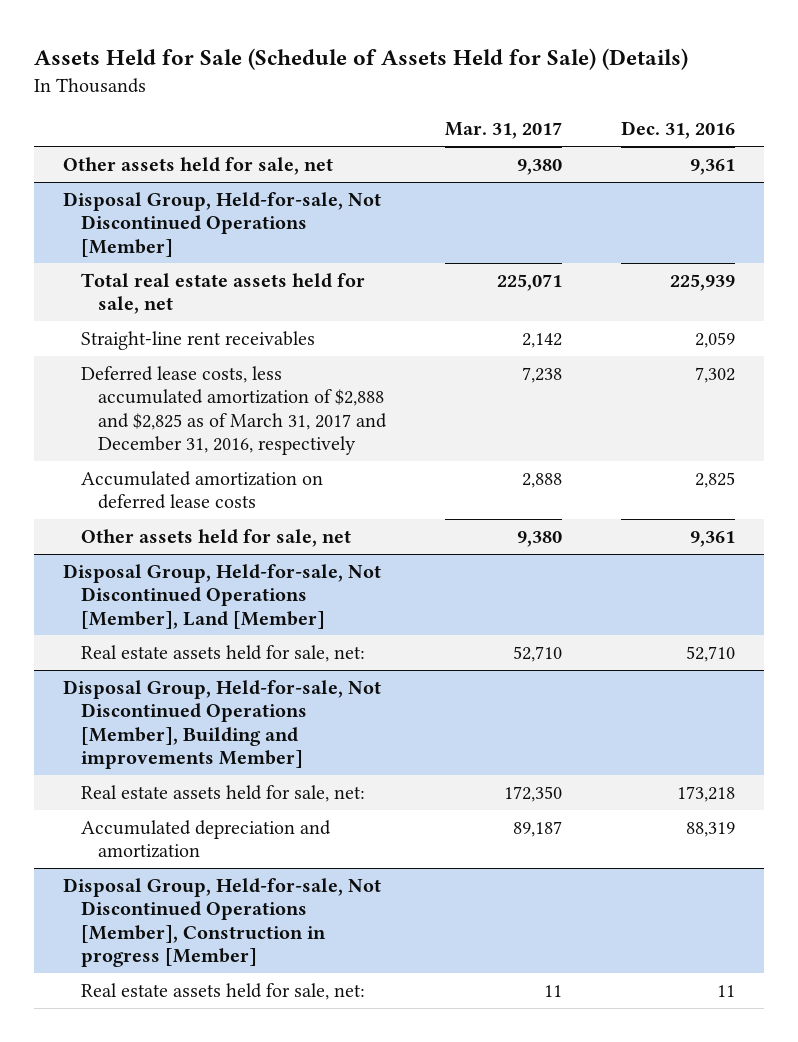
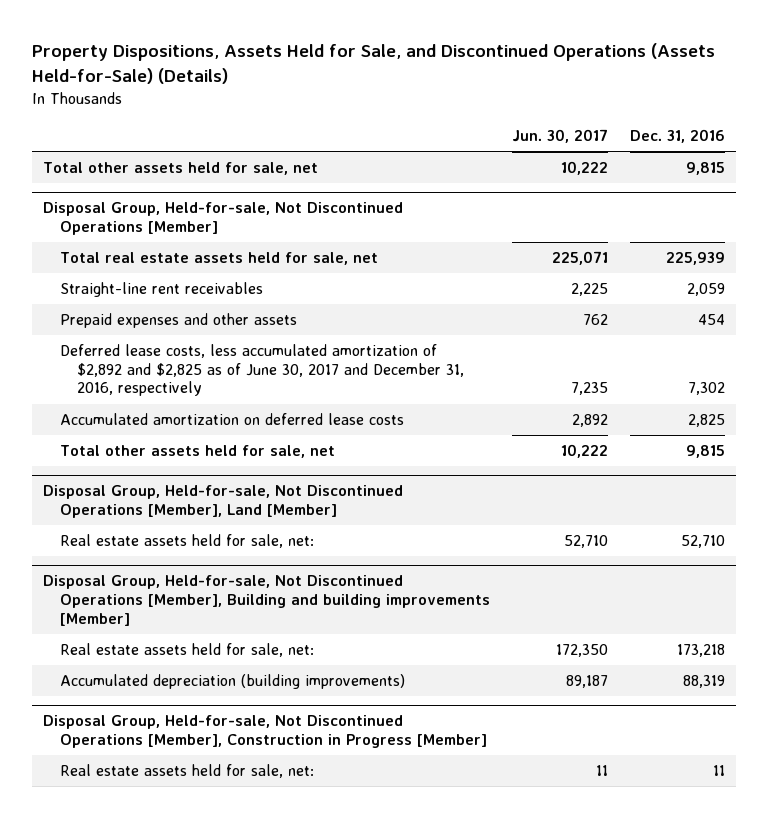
- Assets Held for Sale (Schedule of Assets Held for Sale) (Details)
+ Property Dispositions, Assets Held for Sale, and Discontinued Operations (Assets Held-for-Sale) (Details)
- | Mar. 31, 2017 | Dec. 31, 2016
+ | Jun. 30, 2017 | Dec. 31, 2016
- Other assets held for sale, net | 9,380 | 9,361
+ Total other assets held for sale, net | 10,222 | 9,815
@ Disposal Group, Held-for-sale, Not Discontinued Operations [Member]
- Deferred lease costs, less accumulated amortization of $2,888 and $2,825 as of March 31, 2017 and December 31, 2016, respectively | 7,238 | 7,302
+ Prepaid expenses and other assets | 762 | 454
+ Deferred lease costs, less accumulated amortization of $2,892 and $2,825 as of June 30, 2017 and December 31, 2016, respectively | 7,235 | 7,302
- Other assets held for sale, net | 9,380 | 9,361
+ Total other assets held for sale, net | 10,222 | 9,815
- Disposal Group, Held-for-sale, Not Discontinued Operations [Member], Building and improvements Member]
+ Disposal Group, Held-for-sale, Not Discontinued Operations [Member], Building and building improvements [Member]
- Accumulated depreciation and amortization | 89,187 | 88,319
- Disposal Group, Held-for-sale, Not Discontinued Operations [Member], Construction in progress [Member]
+ Accumulated depreciation (building improvements) | 89,187 | 88,319
+ Disposal Group, Held-for-sale, Not Discontinued Operations [Member], Construction in Progress [Member]

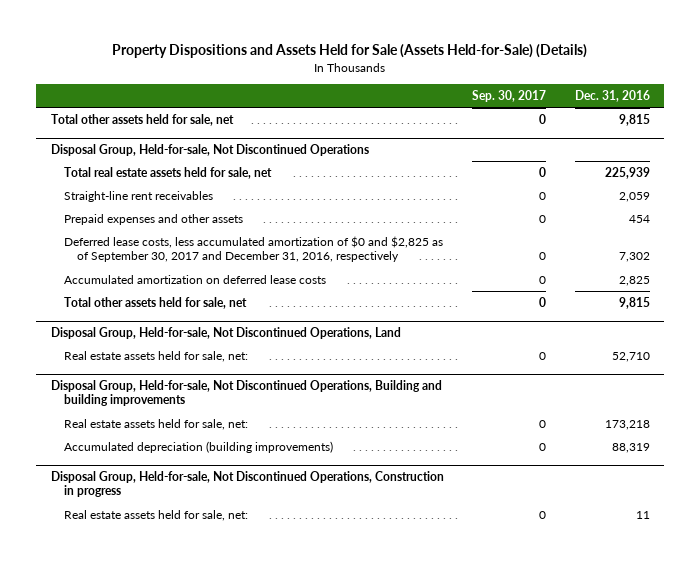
- Property Dispositions, Assets Held for Sale, and Discontinued Operations (Assets Held-for-Sale) (Details)
+ Property Dispositions and Assets Held for Sale (Assets Held-for-Sale) (Details)
- | Jun. 30, 2017 | Dec. 31, 2016
+ | Sep. 30, 2017 | Dec. 31, 2016
- Disposal Group, Held-for-sale, Not Discontinued Operations [Member]
+ Disposal Group, Held-for-sale, Not Discontinued Operations
- Deferred lease costs, less accumulated amortization of $2,892 and $2,825 as of June 30, 2017 and December 31, 2016, respectively | 7,235 | 7,302
+ Deferred lease costs, less accumulated amortization of $0 and $2,825 as of September 30, 2017 and December 31, 2016, respectively | 0 | 7,302
- Disposal Group, Held-for-sale, Not Discontinued Operations [Member], Land [Member]
+ Disposal Group, Held-for-sale, Not Discontinued Operations, Land
- Disposal Group, Held-for-sale, Not Discontinued Operations [Member], Building and building improvements [Member]
+ Disposal Group, Held-for-sale, Not Discontinued Operations, Building and building improvements
- Disposal Group, Held-for-sale, Not Discontinued Operations [Member], Construction in Progress [Member]
+ Disposal Group, Held-for-sale, Not Discontinued Operations, Construction in progress

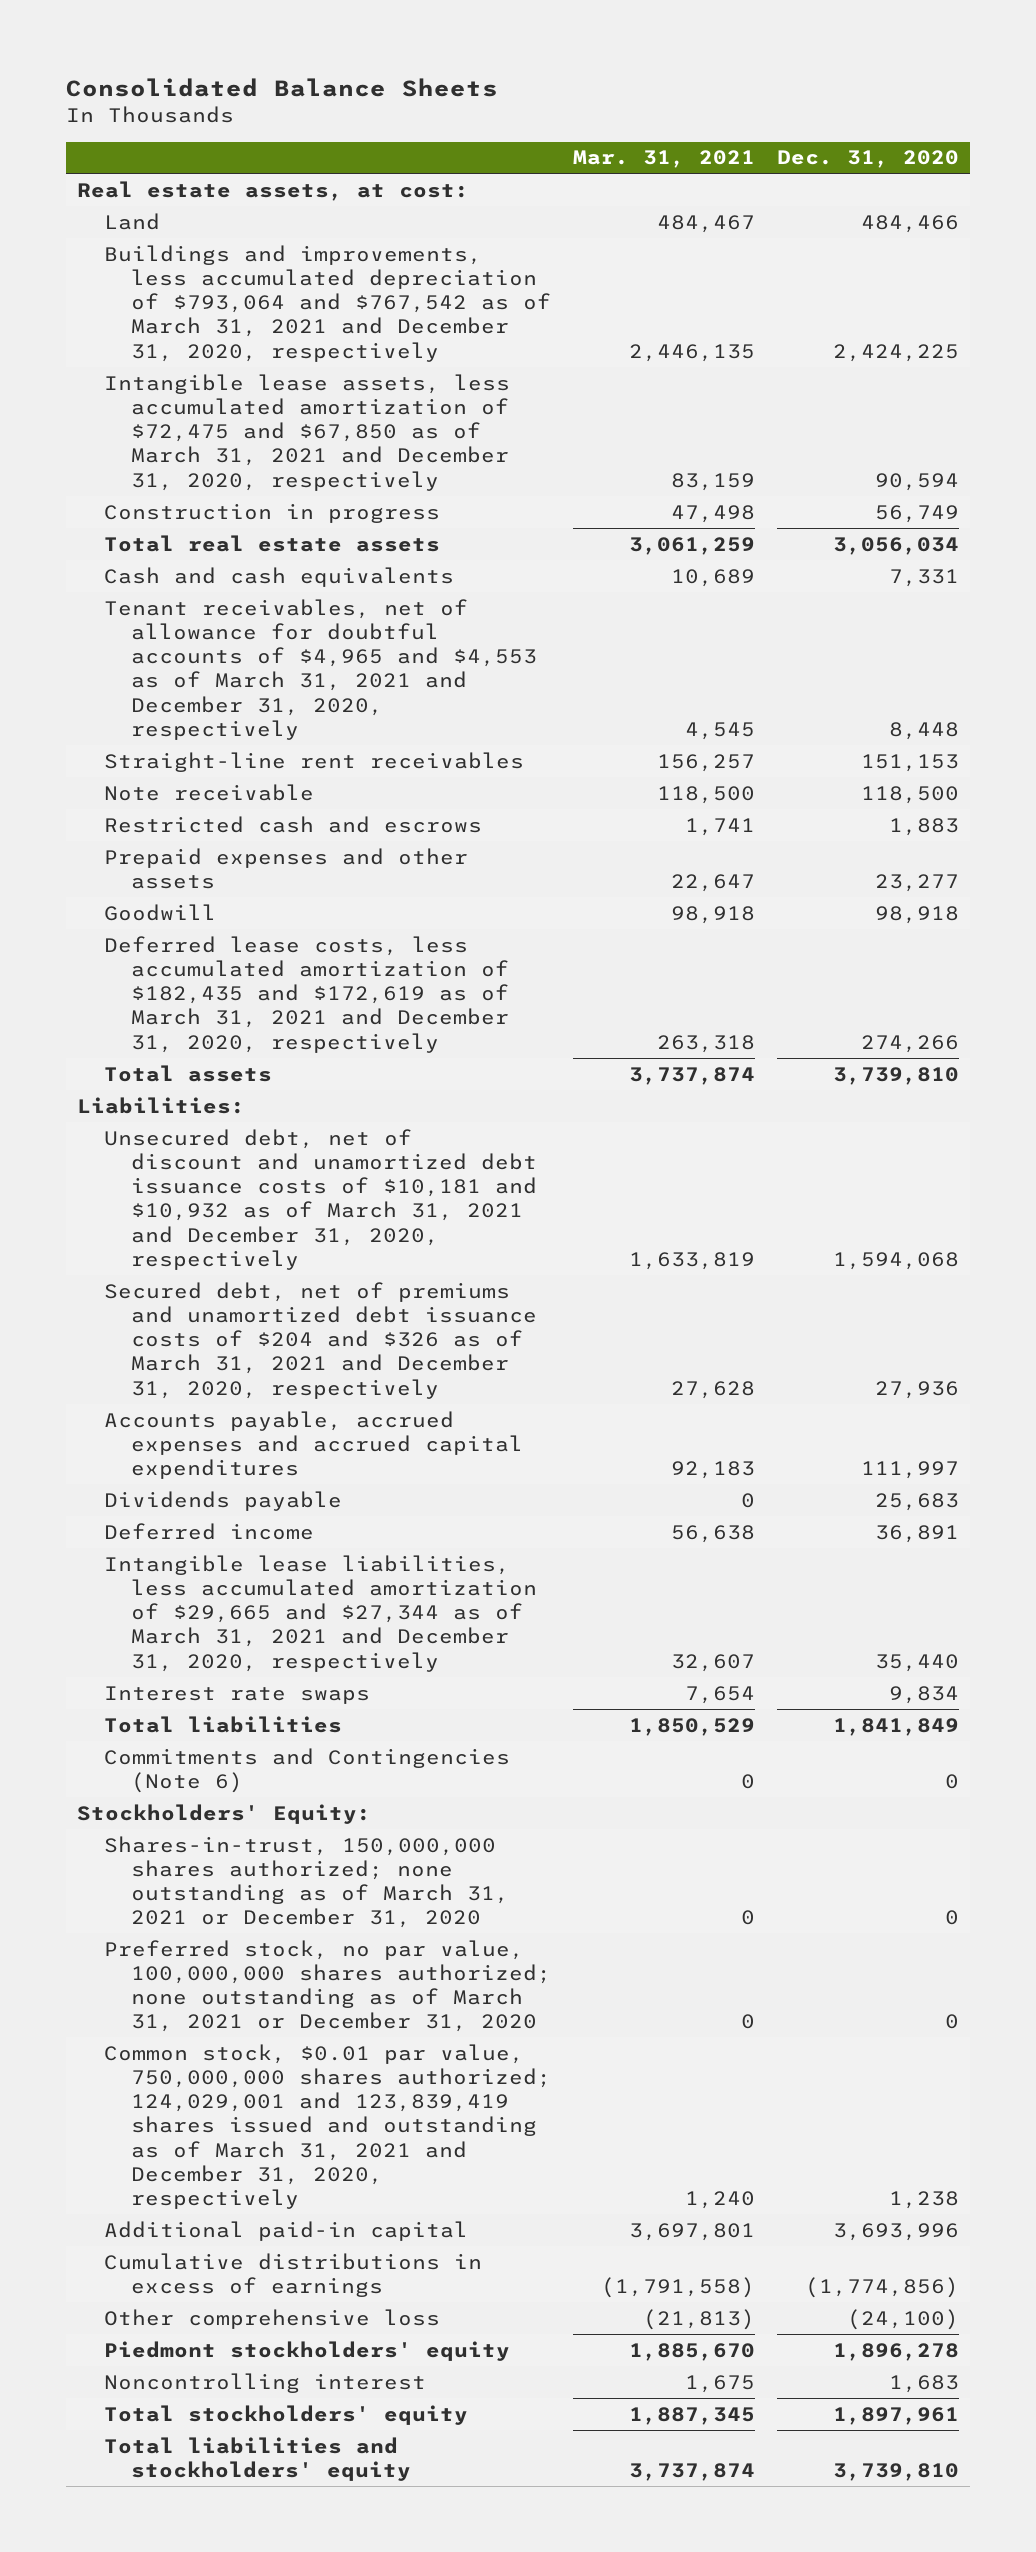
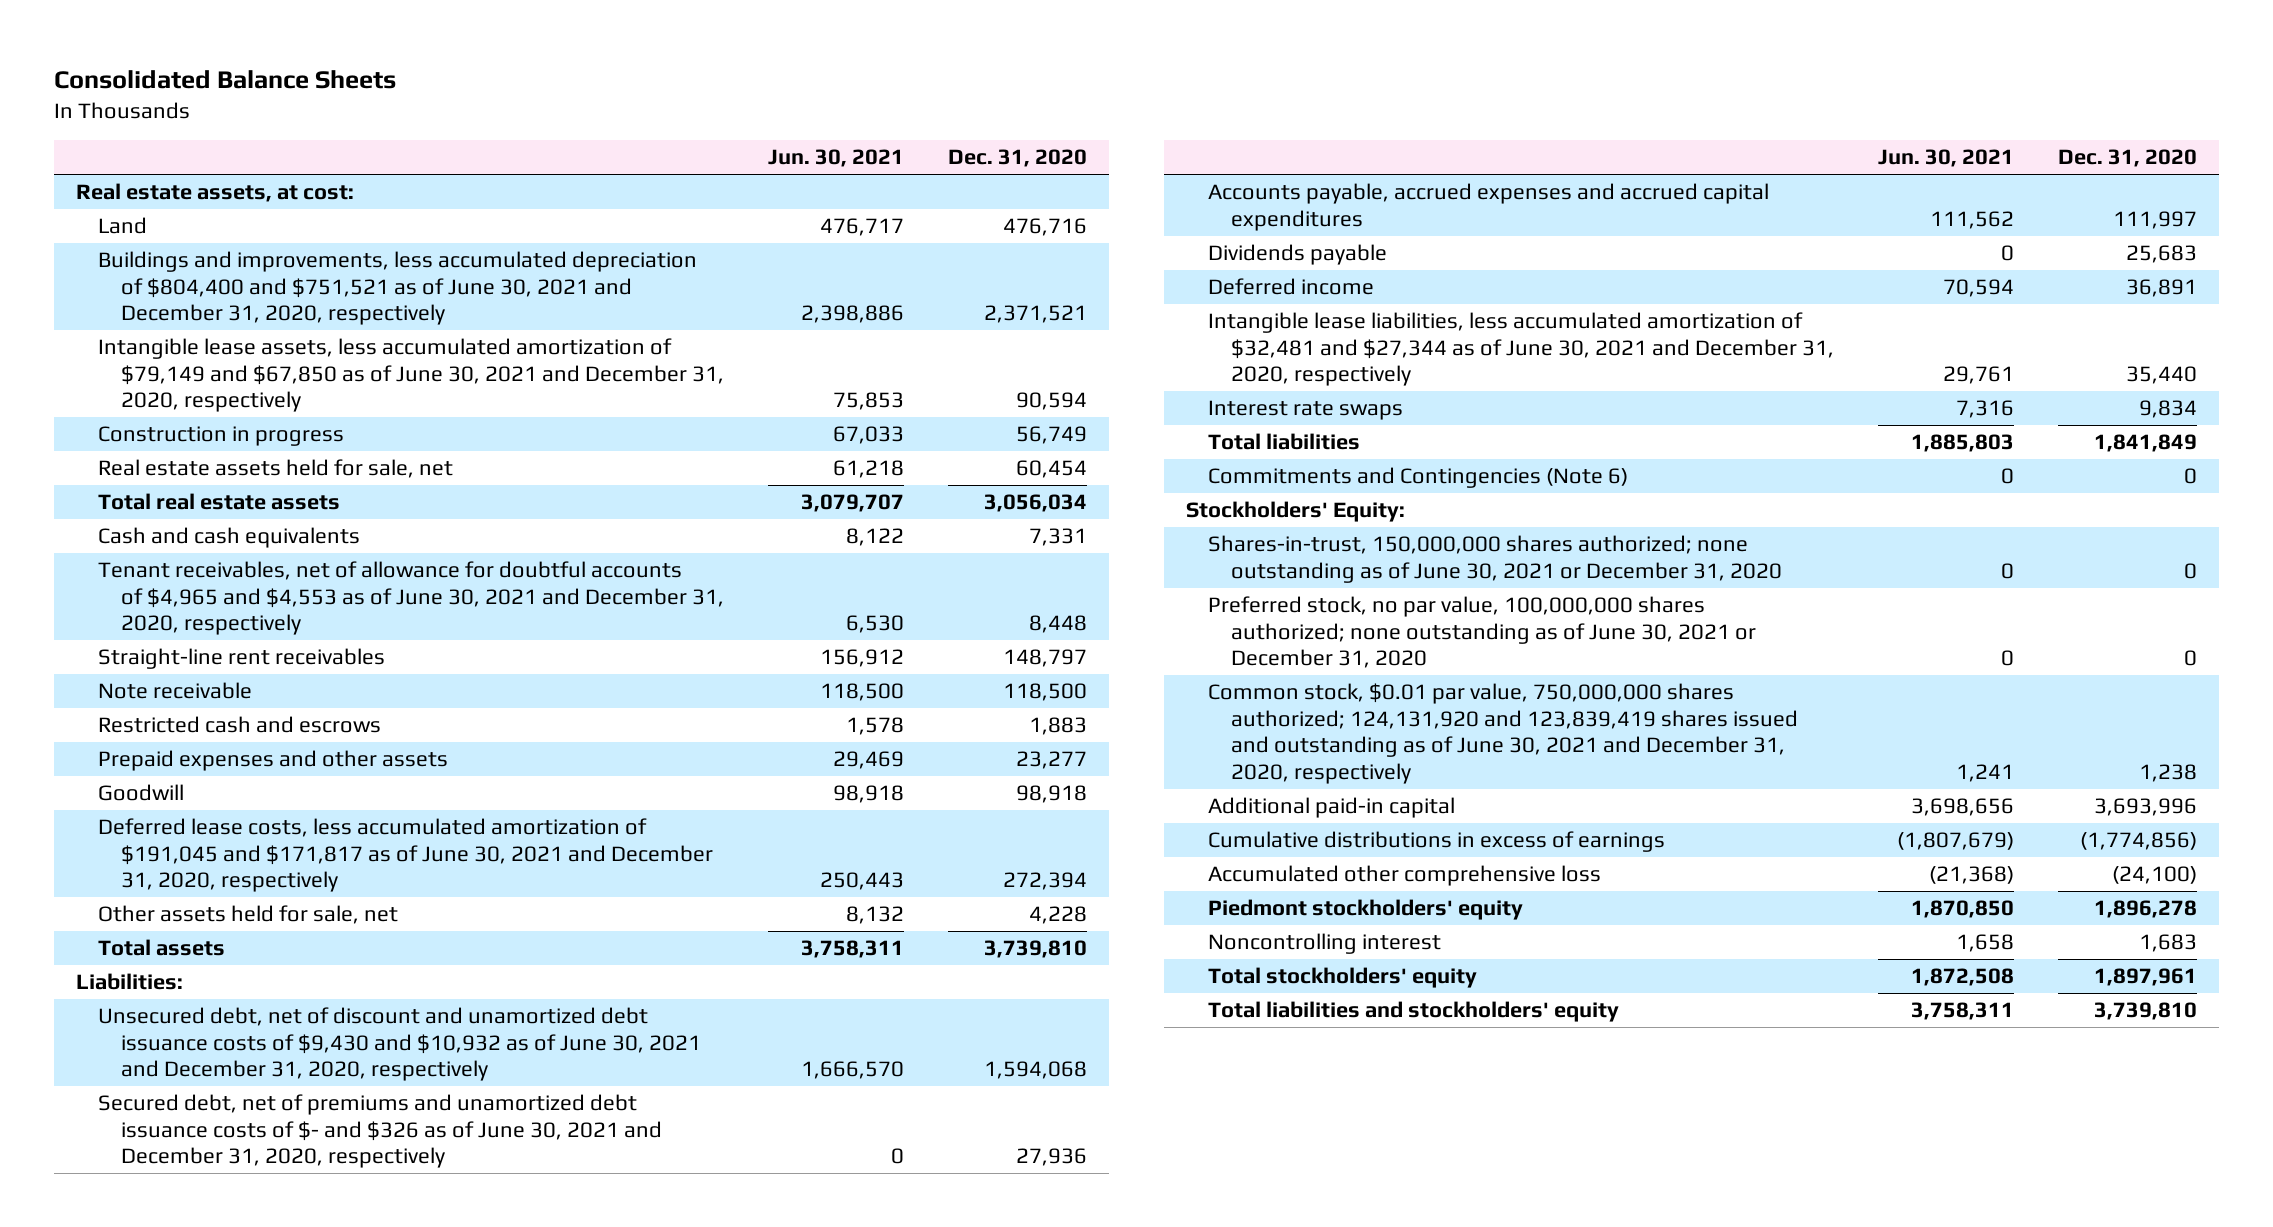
- | Mar. 31, 2021 | Dec. 31, 2020
+ | Jun. 30, 2021 | Dec. 31, 2020
- Land | 484,467 | 484,466
- Buildings and improvements, less accumulated depreciation of $793,064 and $767,542 as of March 31, 2021 and December 31, 2020, respectively | 2,446,135 | 2,424,225
- Intangible lease assets, less accumulated amortization of $72,475 and $67,850 as of March 31, 2021 and December 31, 2020, respectively | 83,159 | 90,594
+ Land | 476,717 | 476,716
+ Buildings and improvements, less accumulated depreciation of $804,400 and $751,521 as of June 30, 2021 and December 31, 2020, respectively | 2,398,886 | 2,371,521
+ Intangible lease assets, less accumulated amortization of $79,149 and $67,850 as of June 30, 2021 and December 31, 2020, respectively | 75,853 | 90,594
+ Real estate assets held for sale, net | 61,218 | 60,454
- Tenant receivables, net of allowance for doubtful accounts of $4,965 and $4,553 as of March 31, 2021 and December 31, 2020, respectively | 4,545 | 8,448
- Straight-line rent receivables | 156,257 | 151,153
+ Tenant receivables, net of allowance for doubtful accounts of $4,965 and $4,553 as of June 30, 2021 and December 31, 2020, respectively | 6,530 | 8,448
+ Straight-line rent receivables | 156,912 | 148,797
- Deferred lease costs, less accumulated amortization of $182,435 and $172,619 as of March 31, 2021 and December 31, 2020, respectively | 263,318 | 274,266
+ Deferred lease costs, less accumulated amortization of $191,045 and $171,817 as of June 30, 2021 and December 31, 2020, respectively | 250,443 | 272,394
+ Other assets held for sale, net | 8,132 | 4,228
- Unsecured debt, net of discount and unamortized debt issuance costs of $10,181 and $10,932 as of March 31, 2021 and December 31, 2020, respectively | 1,633,819 | 1,594,068
- Secured debt, net of premiums and unamortized debt issuance costs of $204 and $326 as of March 31, 2021 and December 31, 2020, respectively | 27,628 | 27,936
+ Unsecured debt, net of discount and unamortized debt issuance costs of $9,430 and $10,932 as of June 30, 2021 and December 31, 2020, respectively | 1,666,570 | 1,594,068
+ Secured debt, net of premiums and unamortized debt issuance costs of $- and $326 as of June 30, 2021 and December 31, 2020, respectively | 0 | 27,936
- Intangible lease liabilities, less accumulated amortization of $29,665 and $27,344 as of March 31, 2021 and December 31, 2020, respectively | 32,607 | 35,440
+ Intangible lease liabilities, less accumulated amortization of $32,481 and $27,344 as of June 30, 2021 and December 31, 2020, respectively | 29,761 | 35,440
- Shares-in-trust, 150,000,000 shares authorized; none outstanding as of March 31, 2021 or December 31, 2020 | 0 | 0
- Preferred stock, no par value, 100,000,000 shares authorized; none outstanding as of March 31, 2021 or December 31, 2020 | 0 | 0
- Common stock, $0.01 par value, 750,000,000 shares authorized; 124,029,001 and 123,839,419 shares issued and outstanding as of March 31, 2021 and December 31, 2020, respectively | 1,240 | 1,238
+ Shares-in-trust, 150,000,000 shares authorized; none outstanding as of June 30, 2021 or December 31, 2020 | 0 | 0
+ Preferred stock, no par value, 100,000,000 shares authorized; none outstanding as of June 30, 2021 or December 31, 2020 | 0 | 0
+ Common stock, $0.01 par value, 750,000,000 shares authorized; 124,131,920 and 123,839,419 shares issued and outstanding as of June 30, 2021 and December 31, 2020, respectively | 1,241 | 1,238
- Other comprehensive loss | (21,813) | (24,100)
+ Accumulated other comprehensive loss | (21,368) | (24,100)

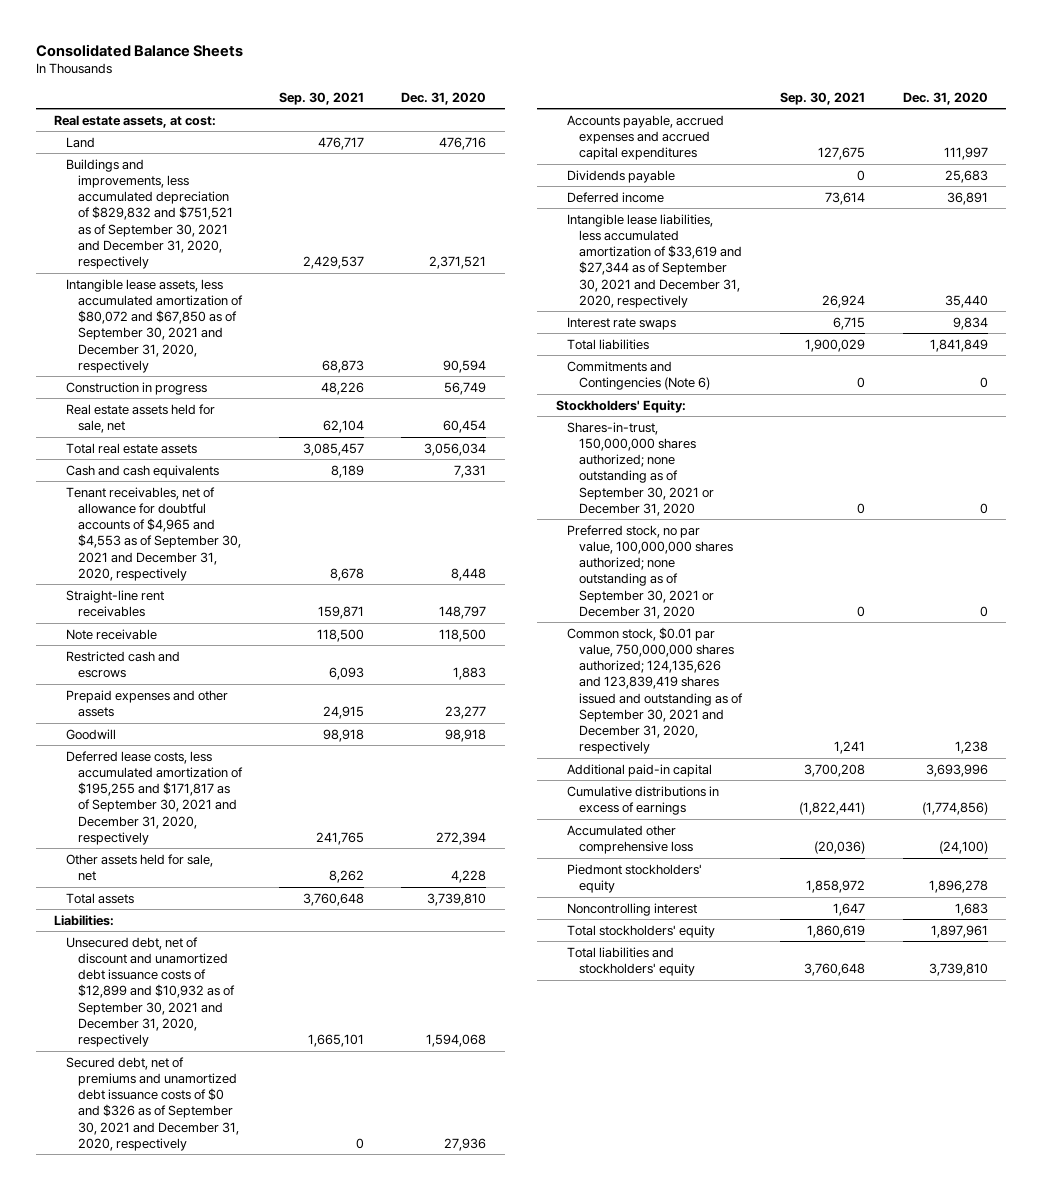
- | Jun. 30, 2021 | Dec. 31, 2020
+ | Sep. 30, 2021 | Dec. 31, 2020
- Buildings and improvements, less accumulated depreciation of $804,400 and $751,521 as of June 30, 2021 and December 31, 2020, respectively | 2,398,886 | 2,371,521
- Intangible lease assets, less accumulated amortization of $79,149 and $67,850 as of June 30, 2021 and December 31, 2020, respectively | 75,853 | 90,594
+ Buildings and improvements, less accumulated depreciation of $829,832 and $751,521 as of September 30, 2021 and December 31, 2020, respectively | 2,429,537 | 2,371,521
+ Intangible lease assets, less accumulated amortization of $80,072 and $67,850 as of September 30, 2021 and December 31, 2020, respectively | 68,873 | 90,594
- Tenant receivables, net of allowance for doubtful accounts of $4,965 and $4,553 as of June 30, 2021 and December 31, 2020, respectively | 6,530 | 8,448
+ Tenant receivables, net of allowance for doubtful accounts of $4,965 and $4,553 as of September 30, 2021 and December 31, 2020, respectively | 8,678 | 8,448
- Deferred lease costs, less accumulated amortization of $191,045 and $171,817 as of June 30, 2021 and December 31, 2020, respectively | 250,443 | 272,394
+ Deferred lease costs, less accumulated amortization of $195,255 and $171,817 as of September 30, 2021 and December 31, 2020, respectively | 241,765 | 272,394
- Unsecured debt, net of discount and unamortized debt issuance costs of $9,430 and $10,932 as of June 30, 2021 and December 31, 2020, respectively | 1,666,570 | 1,594,068
- Secured debt, net of premiums and unamortized debt issuance costs of $- and $326 as of June 30, 2021 and December 31, 2020, respectively | 0 | 27,936
+ Unsecured debt, net of discount and unamortized debt issuance costs of $12,899 and $10,932 as of September 30, 2021 and December 31, 2020, respectively | 1,665,101 | 1,594,068
+ Secured debt, net of premiums and unamortized debt issuance costs of $0 and $326 as of September 30, 2021 and December 31, 2020, respectively | 0 | 27,936
- Intangible lease liabilities, less accumulated amortization of $32,481 and $27,344 as of June 30, 2021 and December 31, 2020, respectively | 29,761 | 35,440
+ Intangible lease liabilities, less accumulated amortization of $33,619 and $27,344 as of September 30, 2021 and December 31, 2020, respectively | 26,924 | 35,440
- Shares-in-trust, 150,000,000 shares authorized; none outstanding as of June 30, 2021 or December 31, 2020 | 0 | 0
- Preferred stock, no par value, 100,000,000 shares authorized; none outstanding as of June 30, 2021 or December 31, 2020 | 0 | 0
- Common stock, $0.01 par value, 750,000,000 shares authorized; 124,131,920 and 123,839,419 shares issued and outstanding as of June 30, 2021 and December 31, 2020, respectively | 1,241 | 1,238
+ Shares-in-trust, 150,000,000 shares authorized; none outstanding as of September 30, 2021 or December 31, 2020 | 0 | 0
+ Preferred stock, no par value, 100,000,000 shares authorized; none outstanding as of September 30, 2021 or December 31, 2020 | 0 | 0
+ Common stock, $0.01 par value, 750,000,000 shares authorized; 124,135,626 and 123,839,419 shares issued and outstanding as of September 30, 2021 and December 31, 2020, respectively | 1,241 | 1,238

